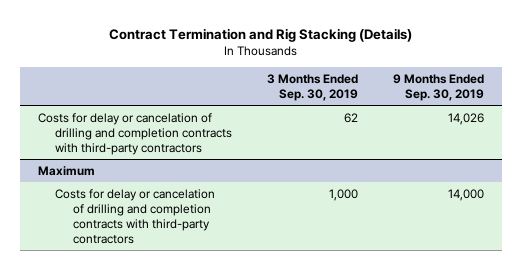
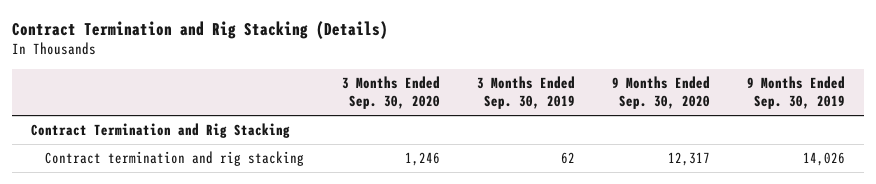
- | 3 Months Ended Sep. 30, 2019 | 9 Months Ended Sep. 30, 2019
+ | 3 Months Ended Sep. 30, 2020 | 3 Months Ended Sep. 30, 2019 | 9 Months Ended Sep. 30, 2020 | 9 Months Ended Sep. 30, 2019
- Costs for delay or cancelation of drilling and completion contracts with third-party contractors | 62 | 14,026
- Maximum
- Costs for delay or cancelation of drilling and completion contracts with third-party contractors | 1,000 | 14,000
+ Contract Termination and Rig Stacking
+ Contract termination and rig stacking | 1,246 | 62 | 12,317 | 14,026

